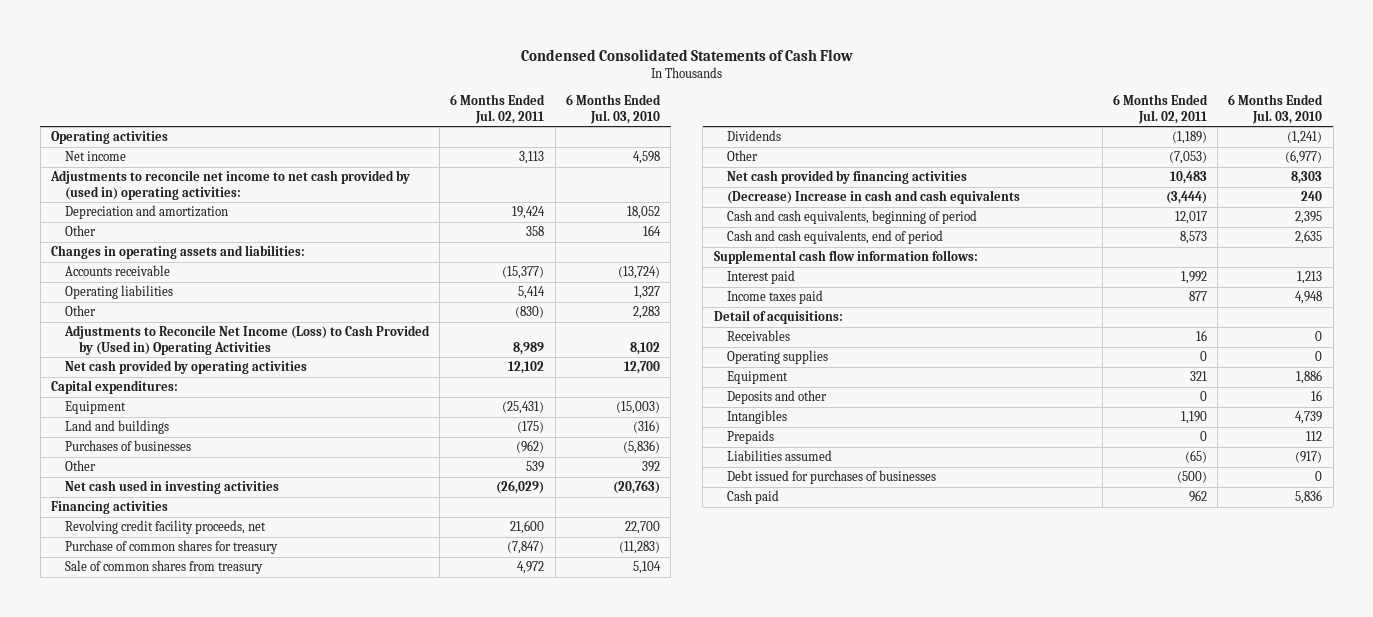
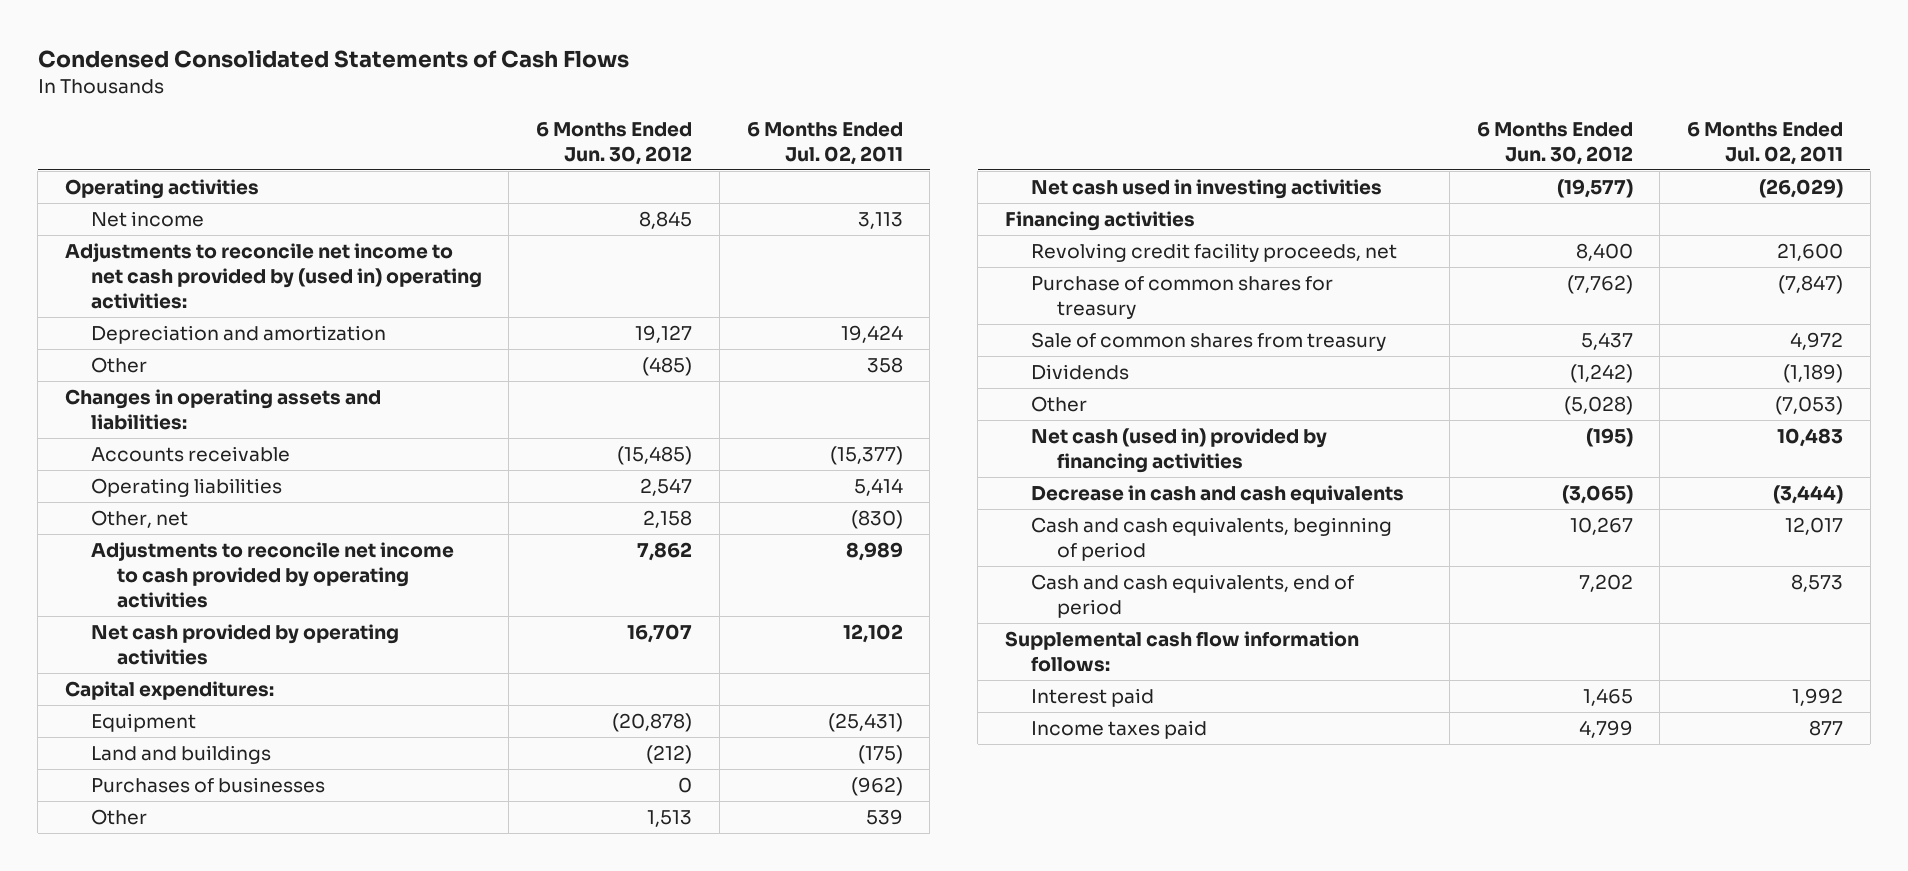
- Condensed Consolidated Statements of Cash Flow
+ Condensed Consolidated Statements of Cash Flows
- | 6 Months Ended Jul. 02, 2011 | 6 Months Ended Jul. 03, 2010
+ | 6 Months Ended Jun. 30, 2012 | 6 Months Ended Jul. 02, 2011
- Other | (830) | 2,283
- Adjustments to Reconcile Net Income (Loss) to Cash Provided by (Used in) Operating Activities | 8,989 | 8,102
+ Other, net | 2,158 | (830)
+ Adjustments to reconcile net income to cash provided by operating activities | 7,862 | 8,989
- Net cash provided by financing activities | 10,483 | 8,303
- (Decrease) Increase in cash and cash equivalents | (3,444) | 240
+ Net cash (used in) provided by financing activities | (195) | 10,483
+ Decrease in cash and cash equivalents | (3,065) | (3,444)
- Detail of acquisitions:
- Receivables | 16 | 0
- Operating supplies | 0 | 0
- Equipment | 321 | 1,886
- Deposits and other | 0 | 16
- Intangibles | 1,190 | 4,739
- Prepaids | 0 | 112
- Liabilities assumed | (65) | (917)
- Debt issued for purchases of businesses | (500) | 0
- Cash paid | 962 | 5,836

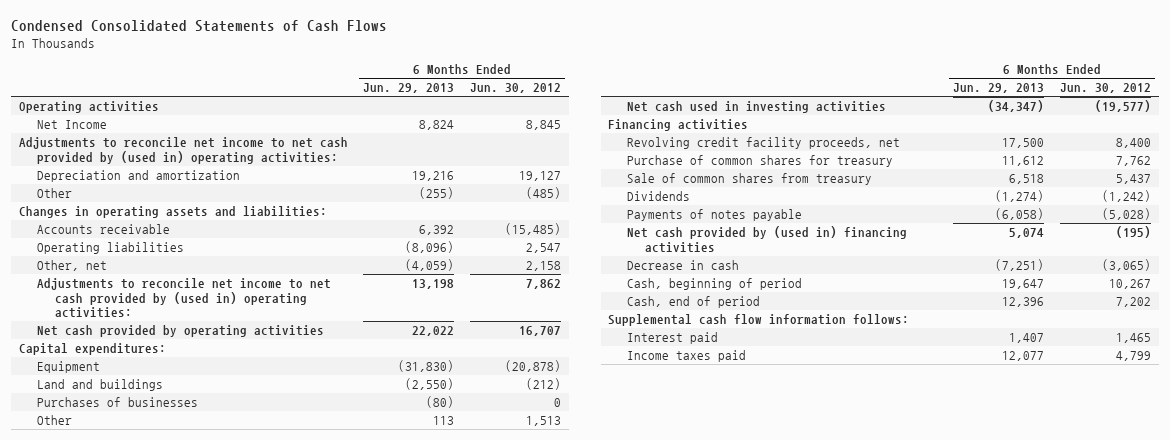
- | 6 Months Ended Jun. 30, 2012 | 6 Months Ended Jul. 02, 2011
+ | 6 Months Ended Jun. 29, 2013 | 6 Months Ended Jun. 30, 2012
- Net income | 8,845 | 3,113
+ Net Income | 8,824 | 8,845
- Adjustments to reconcile net income to cash provided by operating activities | 7,862 | 8,989
+ Adjustments to reconcile net income to net cash provided by (used in) operating activities: | 13,198 | 7,862
- Purchase of common shares for treasury | (7,762) | (7,847)
+ Purchase of common shares for treasury | 11,612 | 7,762
- Other | (5,028) | (7,053)
- Net cash (used in) provided by financing activities | (195) | 10,483
- Decrease in cash and cash equivalents | (3,065) | (3,444)
- Cash and cash equivalents, beginning of period | 10,267 | 12,017
- Cash and cash equivalents, end of period | 7,202 | 8,573
+ Payments of notes payable | (6,058) | (5,028)
+ Net cash provided by (used in) financing activities | 5,074 | (195)
+ Decrease in cash | (7,251) | (3,065)
+ Cash, beginning of period | 19,647 | 10,267
+ Cash, end of period | 12,396 | 7,202

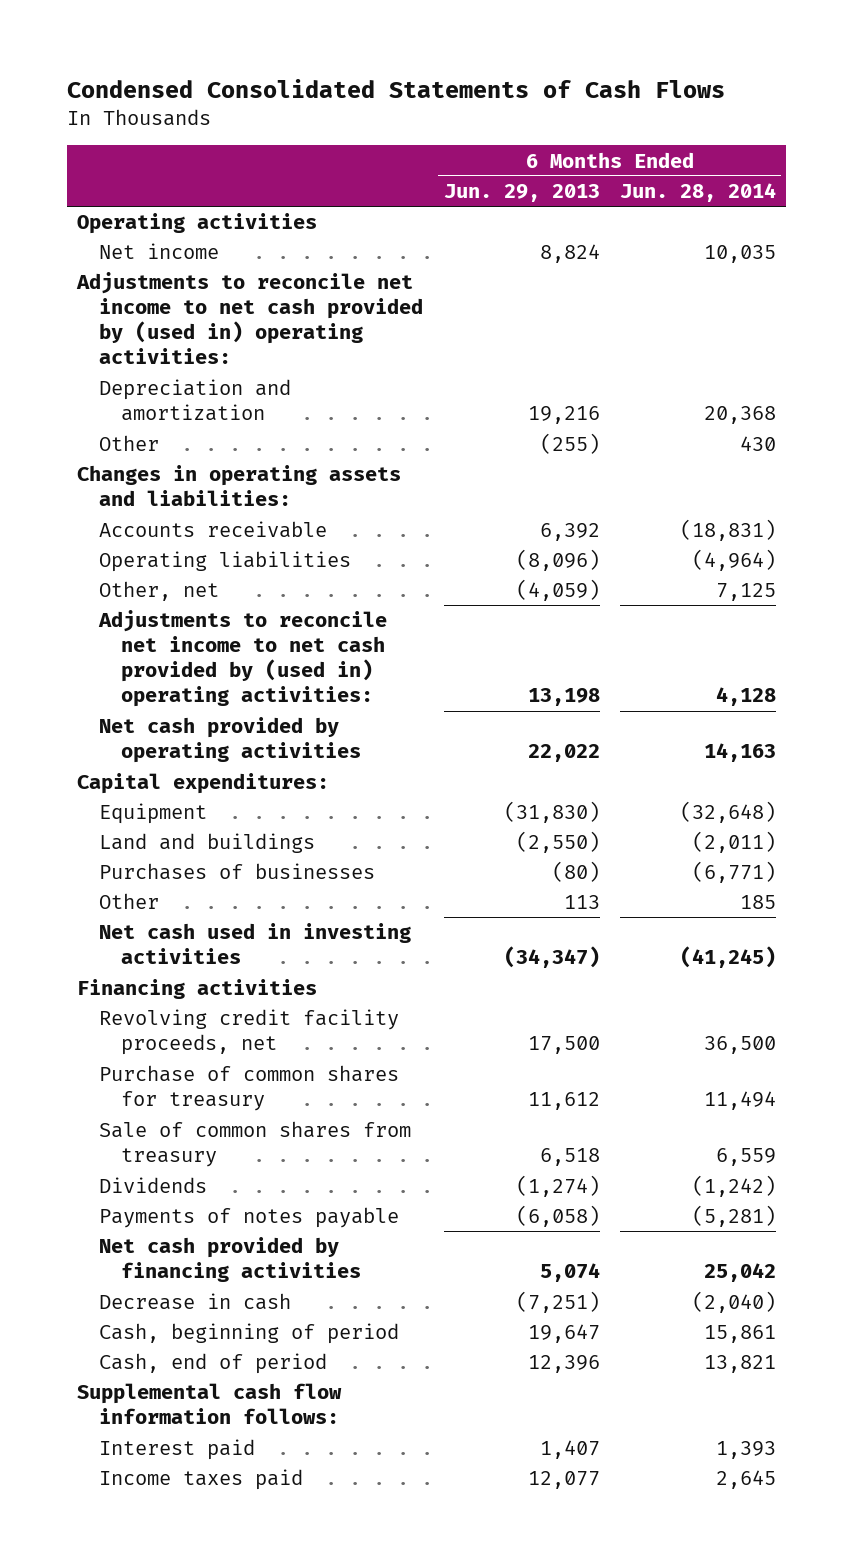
- | 6 Months Ended Jun. 29, 2013 | 6 Months Ended Jun. 30, 2012
+ | 6 Months Ended Jun. 29, 2013 | 6 Months Ended Jun. 28, 2014
- Net Income | 8,824 | 8,845
+ Net income | 8,824 | 10,035
- Net cash provided by (used in) financing activities | 5,074 | (195)
+ Net cash provided by financing activities | 5,074 | 25,042

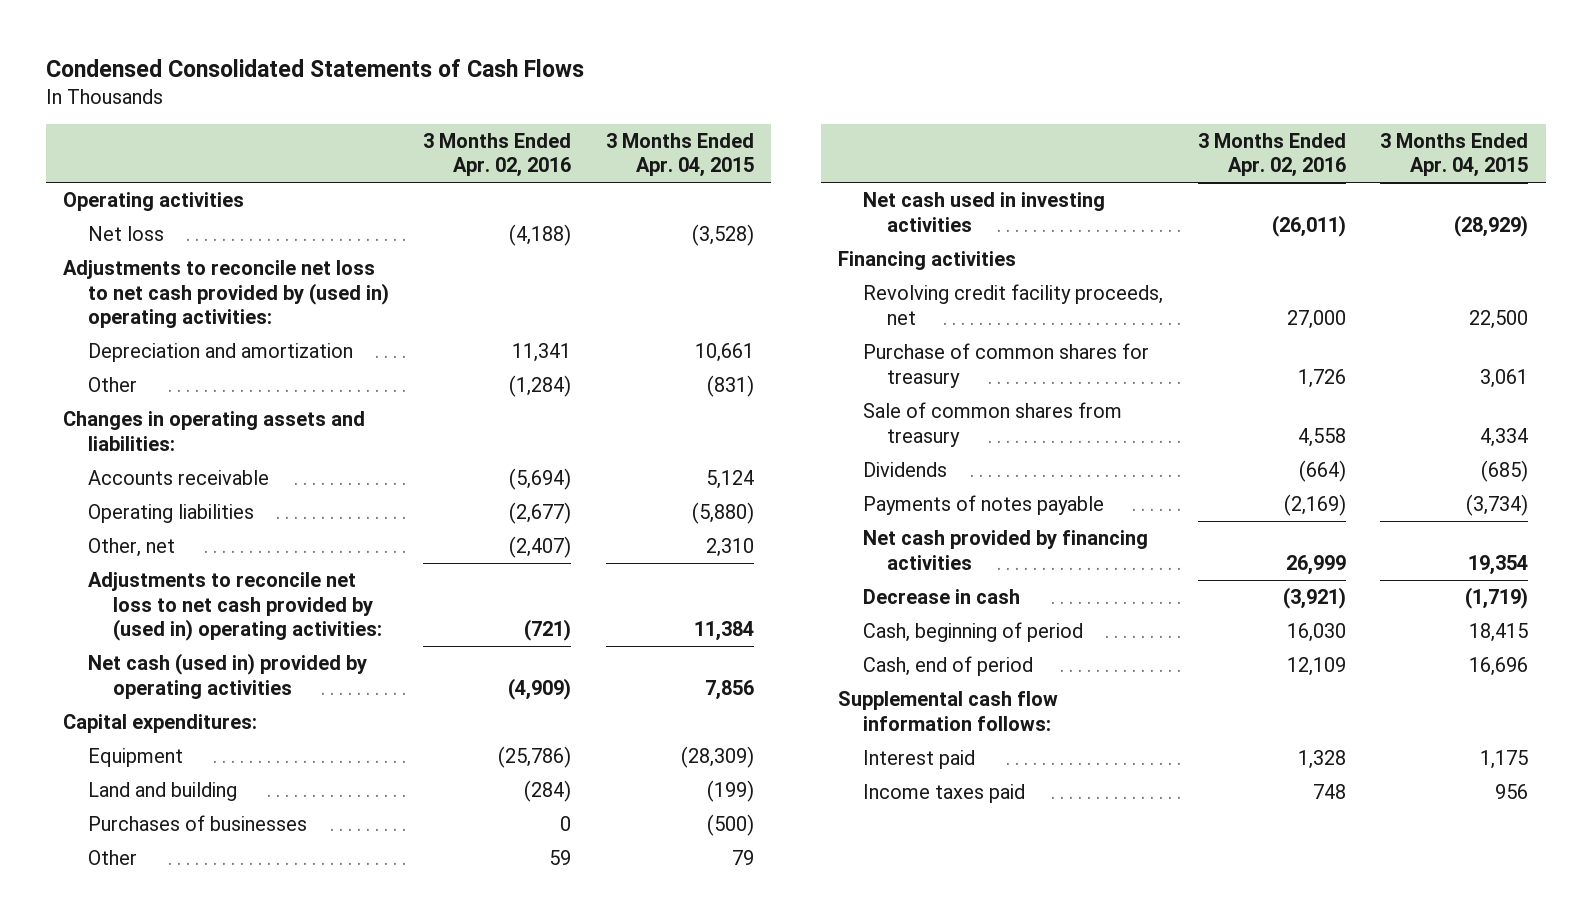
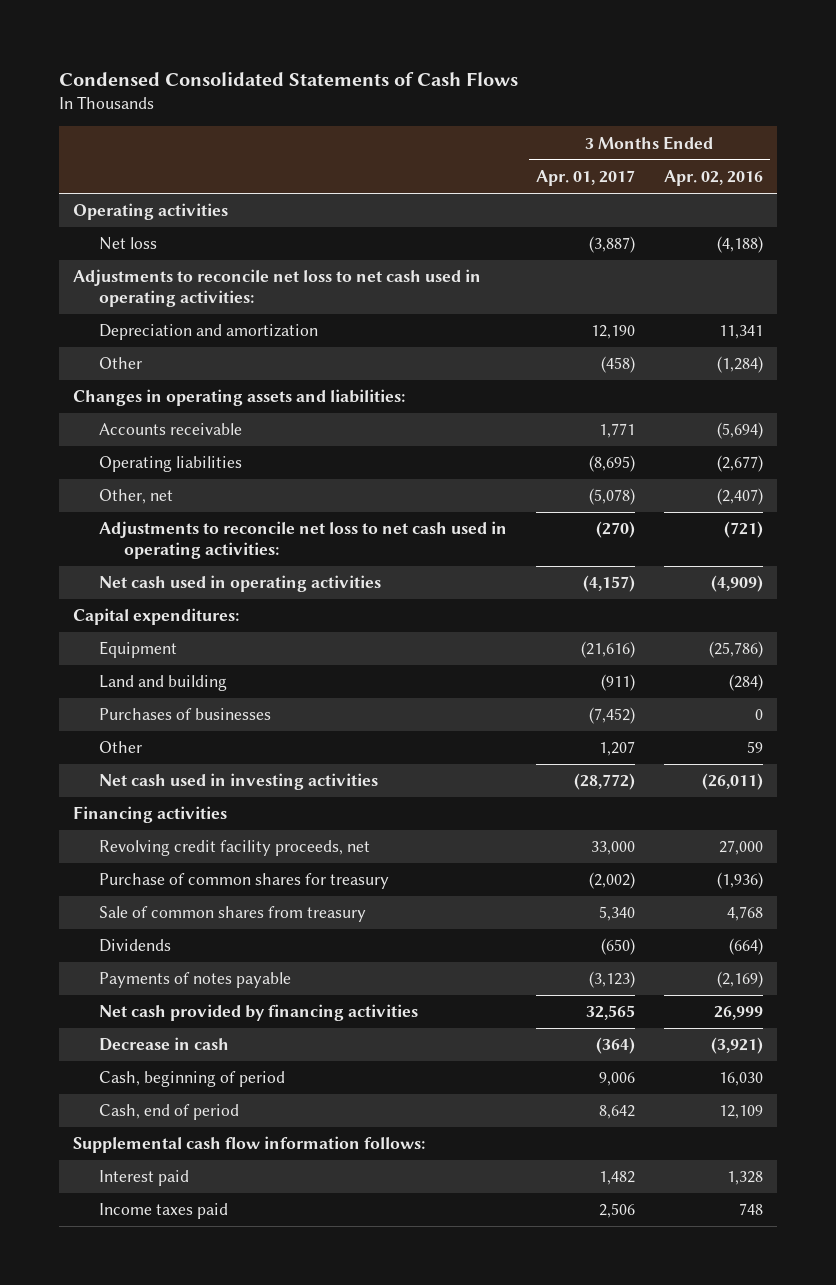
- | 3 Months Ended Apr. 02, 2016 | 3 Months Ended Apr. 04, 2015
+ | 3 Months Ended Apr. 01, 2017 | 3 Months Ended Apr. 02, 2016
- Adjustments to reconcile net loss to net cash provided by (used in) operating activities:
+ Adjustments to reconcile net loss to net cash used in operating activities:
- Adjustments to reconcile net loss to net cash provided by (used in) operating activities: | (721) | 11,384
- Net cash (used in) provided by operating activities | (4,909) | 7,856
+ Adjustments to reconcile net loss to net cash used in operating activities: | (270) | (721)
+ Net cash used in operating activities | (4,157) | (4,909)
- Purchase of common shares for treasury | 1,726 | 3,061
- Sale of common shares from treasury | 4,558 | 4,334
+ Purchase of common shares for treasury | (2,002) | (1,936)
+ Sale of common shares from treasury | 5,340 | 4,768

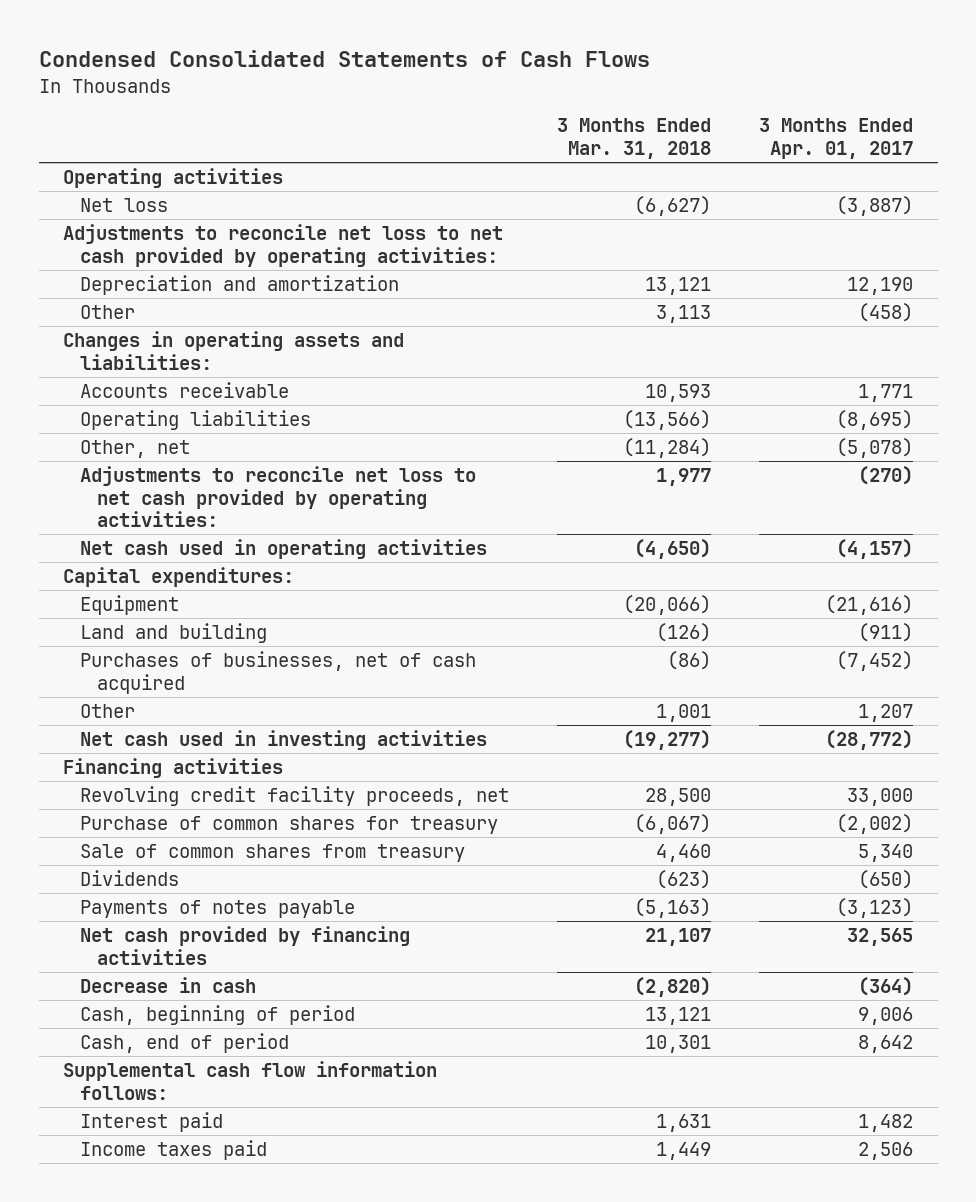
- | 3 Months Ended Apr. 01, 2017 | 3 Months Ended Apr. 02, 2016
+ | 3 Months Ended Mar. 31, 2018 | 3 Months Ended Apr. 01, 2017
- Adjustments to reconcile net loss to net cash used in operating activities:
+ Adjustments to reconcile net loss to net cash provided by operating activities:
- Adjustments to reconcile net loss to net cash used in operating activities: | (270) | (721)
+ Adjustments to reconcile net loss to net cash provided by operating activities: | 1,977 | (270)
- Purchases of businesses | (7,452) | 0
+ Purchases of businesses, net of cash acquired | (86) | (7,452)

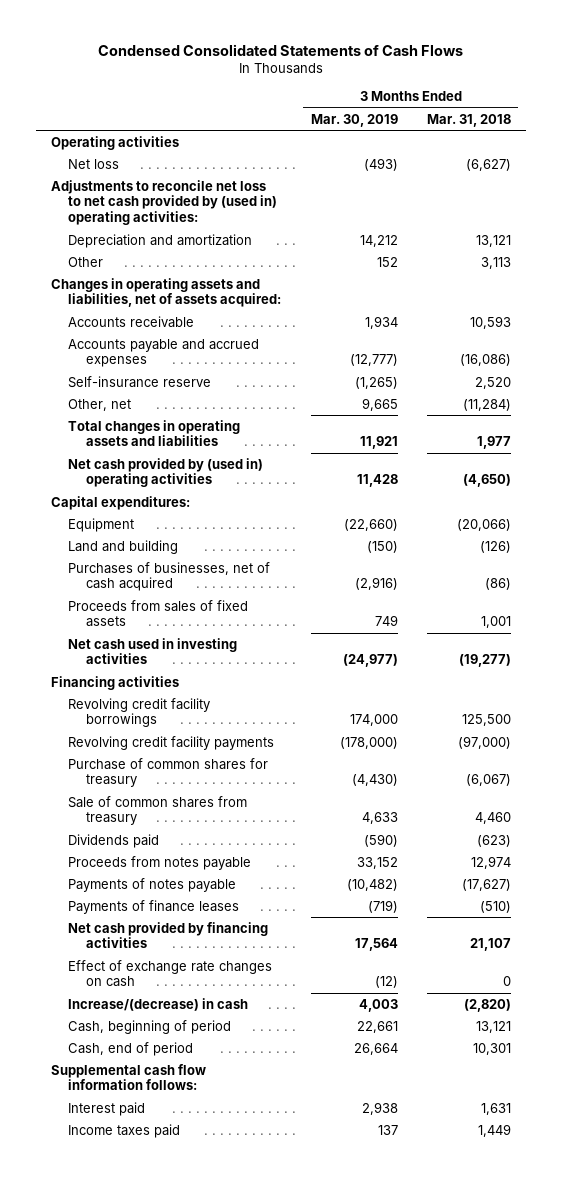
- | 3 Months Ended Mar. 31, 2018 | 3 Months Ended Apr. 01, 2017
+ | 3 Months Ended Mar. 30, 2019 | 3 Months Ended Mar. 31, 2018
- Adjustments to reconcile net loss to net cash provided by operating activities:
+ Adjustments to reconcile net loss to net cash provided by (used in) operating activities:
- Changes in operating assets and liabilities:
+ Changes in operating assets and liabilities, net of assets acquired:
- Operating liabilities | (13,566) | (8,695)
+ Accounts payable and accrued expenses | (12,777) | (16,086)
+ Self-insurance reserve | (1,265) | 2,520
- Adjustments to reconcile net loss to net cash provided by operating activities: | 1,977 | (270)
- Net cash used in operating activities | (4,650) | (4,157)
+ Total changes in operating assets and liabilities | 11,921 | 1,977
+ Net cash provided by (used in) operating activities | 11,428 | (4,650)
- Other | 1,001 | 1,207
+ Proceeds from sales of fixed assets | 749 | 1,001
- Revolving credit facility proceeds, net | 28,500 | 33,000
+ Revolving credit facility borrowings | 174,000 | 125,500
+ Revolving credit facility payments | (178,000) | (97,000)
- Dividends | (623) | (650)
- Payments of notes payable | (5,163) | (3,123)
+ Dividends paid | (590) | (623)
+ Proceeds from notes payable | 33,152 | 12,974
+ Payments of notes payable | (10,482) | (17,627)
+ Payments of finance leases | (719) | (510)
- Decrease in cash | (2,820) | (364)
+ Effect of exchange rate changes on cash | (12) | 0
+ Increase/(decrease) in cash | 4,003 | (2,820)

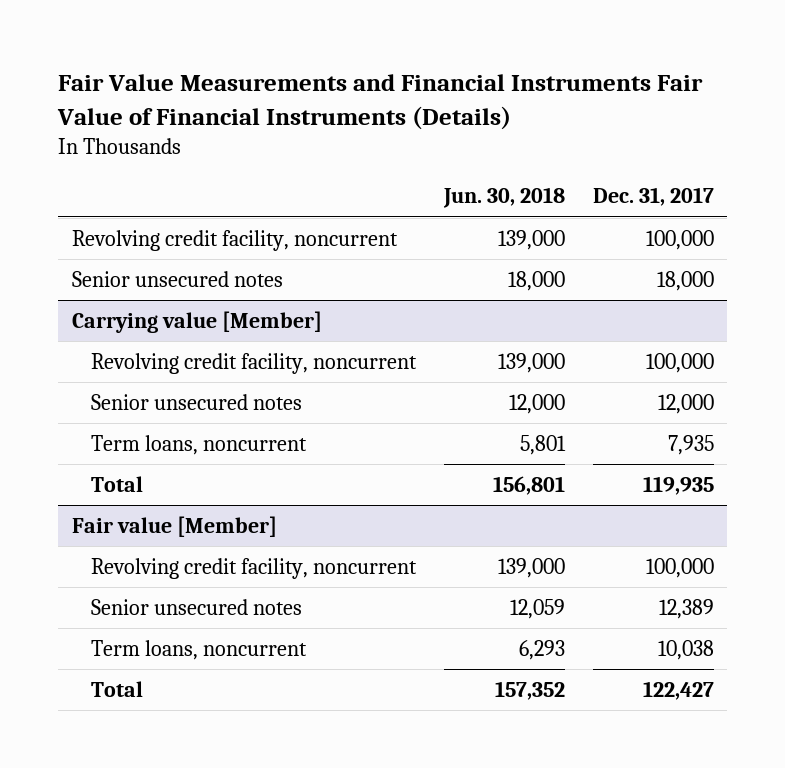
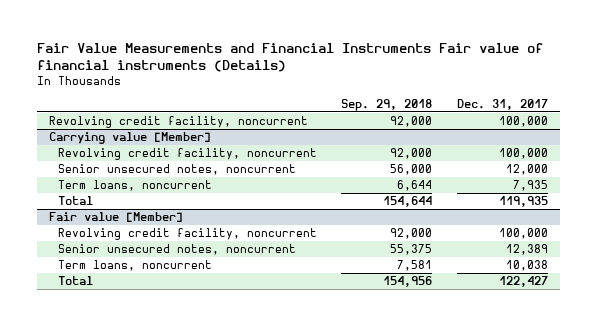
- Fair Value Measurements and Financial Instruments Fair Value of Financial Instruments (Details)
+ Fair Value Measurements and Financial Instruments Fair value of financial instruments (Details)
- | Jun. 30, 2018 | Dec. 31, 2017
+ | Sep. 29, 2018 | Dec. 31, 2017
- Senior unsecured notes | 18,000 | 18,000
@ Carrying value [Member]
- Senior unsecured notes | 12,000 | 12,000
+ Senior unsecured notes, noncurrent | 56,000 | 12,000
@ Fair value [Member]
- Senior unsecured notes | 12,059 | 12,389
+ Senior unsecured notes, noncurrent | 55,375 | 12,389

